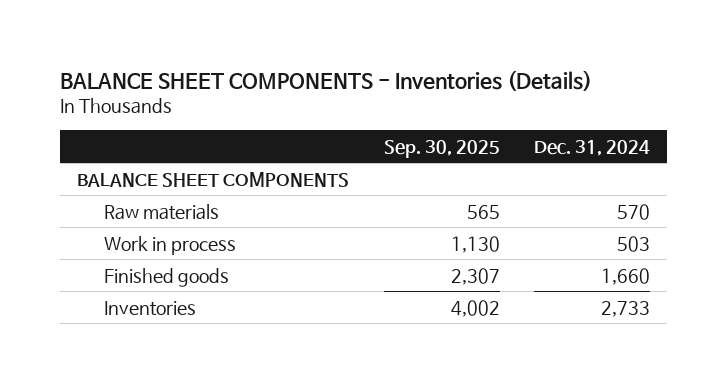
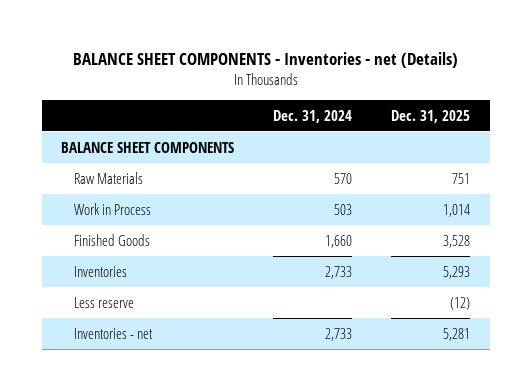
- BALANCE SHEET COMPONENTS - Inventories (Details)
+ BALANCE SHEET COMPONENTS - Inventories - net (Details)
- | Sep. 30, 2025 | Dec. 31, 2024
+ | Dec. 31, 2024 | Dec. 31, 2025
- Raw materials | 565 | 570
- Work in process | 1,130 | 503
- Finished goods | 2,307 | 1,660
+ Raw Materials | 570 | 751
+ Work in Process | 503 | 1,014
+ Finished Goods | 1,660 | 3,528
+ Less reserve | | (12)
+ Inventories - net | 2,733 | 5,281

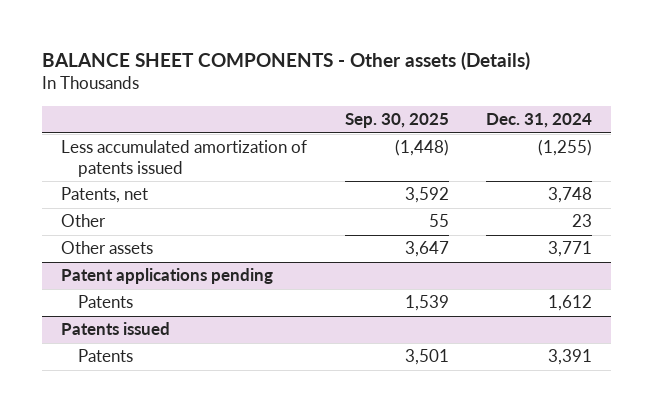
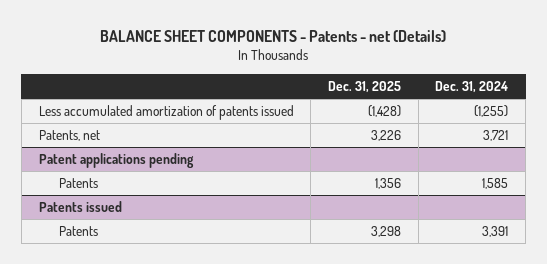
- BALANCE SHEET COMPONENTS - Other assets (Details)
+ BALANCE SHEET COMPONENTS - Patents - net (Details)
- | Sep. 30, 2025 | Dec. 31, 2024
+ | Dec. 31, 2025 | Dec. 31, 2024
- Patents, net | 3,592 | 3,748
- Other | 55 | 23
- Other assets | 3,647 | 3,771
+ Patents, net | 3,226 | 3,721
@ Patent applications pending
- Patents | 1,539 | 1,612
+ Patents | 1,356 | 1,585

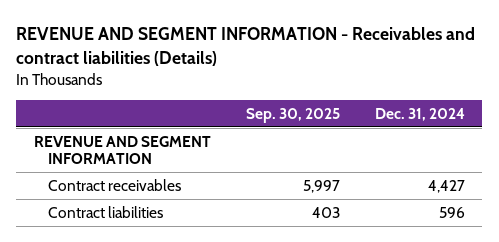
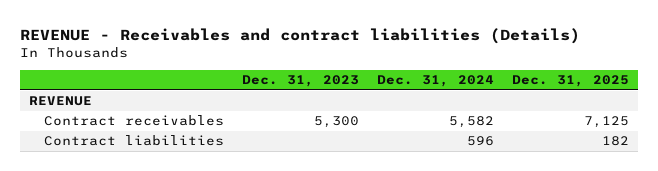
- REVENUE AND SEGMENT INFORMATION - Receivables and contract liabilities (Details)
+ REVENUE - Receivables and contract liabilities (Details)
- | Sep. 30, 2025 | Dec. 31, 2024
+ | Dec. 31, 2023 | Dec. 31, 2024 | Dec. 31, 2025
- REVENUE AND SEGMENT INFORMATION
- Contract receivables | 5,997 | 4,427
+ REVENUE
+ Contract receivables | 5,300 | 5,582 | 7,125

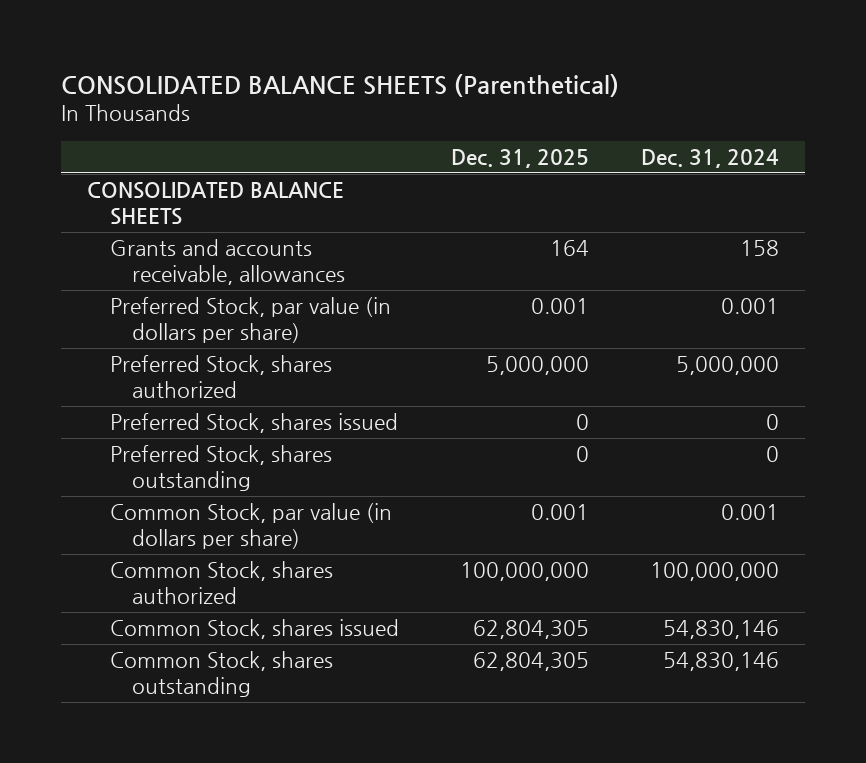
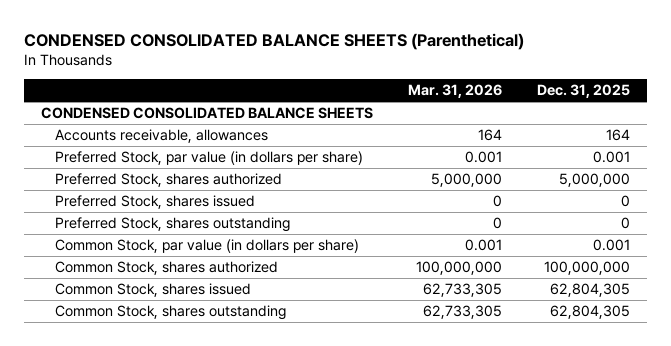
- CONSOLIDATED BALANCE SHEETS (Parenthetical)
+ CONDENSED CONSOLIDATED BALANCE SHEETS (Parenthetical)
- | Dec. 31, 2025 | Dec. 31, 2024
+ | Mar. 31, 2026 | Dec. 31, 2025
- CONSOLIDATED BALANCE SHEETS
- Grants and accounts receivable, allowances | 164 | 158
+ CONDENSED CONSOLIDATED BALANCE SHEETS
+ Accounts receivable, allowances | 164 | 164

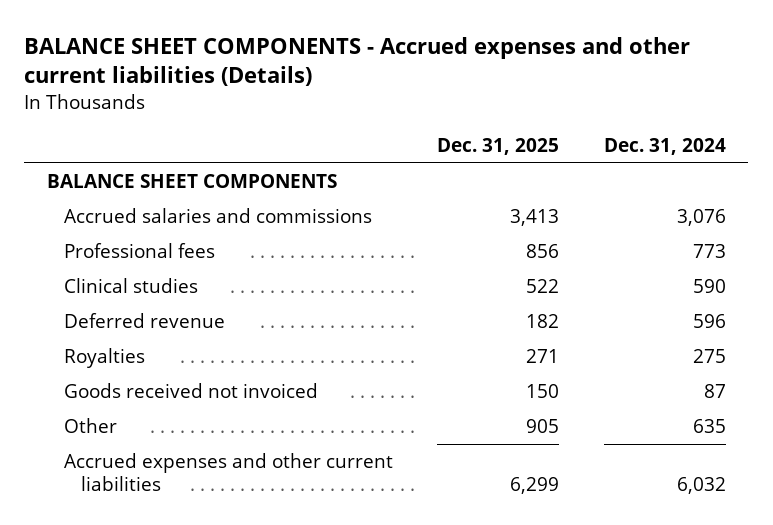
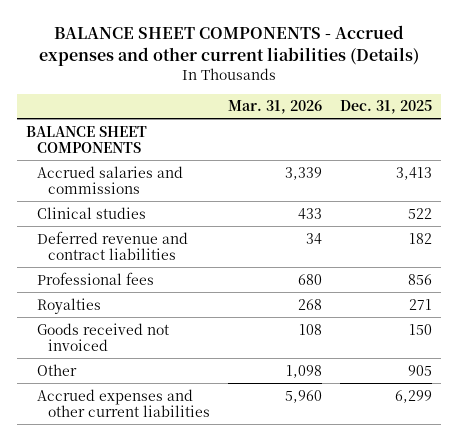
- | Dec. 31, 2025 | Dec. 31, 2024
+ | Mar. 31, 2026 | Dec. 31, 2025
- Deferred revenue | 182 | 596
+ Deferred revenue and contract liabilities | 34 | 182
moved down: Professional fees | 680 | 856

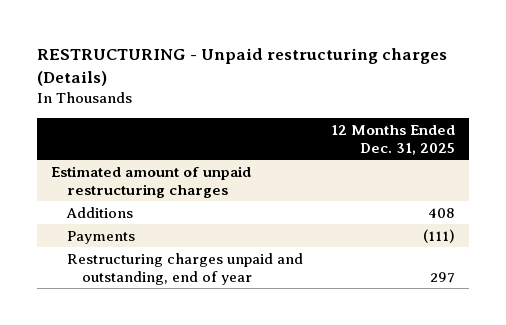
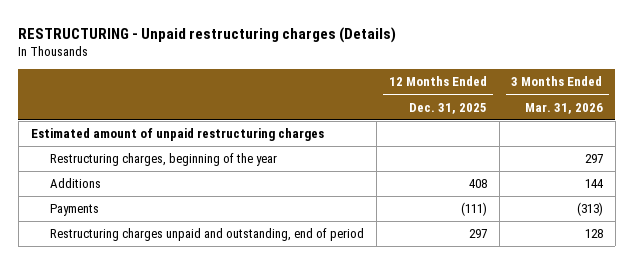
- | 12 Months Ended Dec. 31, 2025
+ | 12 Months Ended Dec. 31, 2025 | 3 Months Ended Mar. 31, 2026
+ Restructuring charges, beginning of the year | | 297
- Restructuring charges unpaid and outstanding, end of year | 297
+ Restructuring charges unpaid and outstanding, end of period | 297 | 128

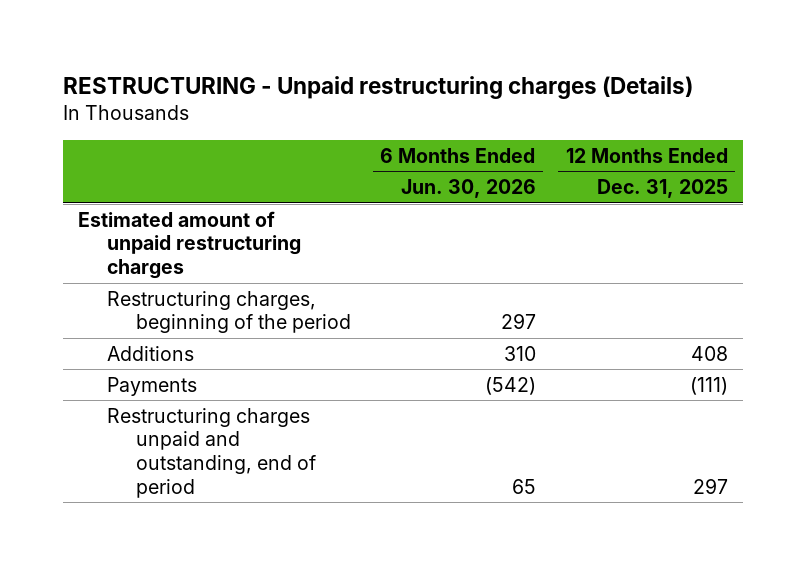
- | 12 Months Ended Dec. 31, 2025 | 3 Months Ended Mar. 31, 2026
+ | 6 Months Ended Jun. 30, 2026 | 12 Months Ended Dec. 31, 2025
- Restructuring charges, beginning of the year | | 297
+ Restructuring charges, beginning of the period | 297 |

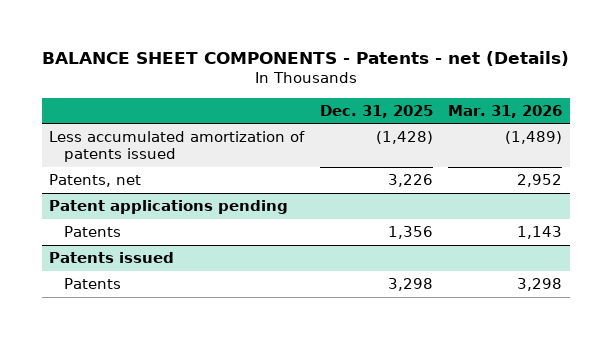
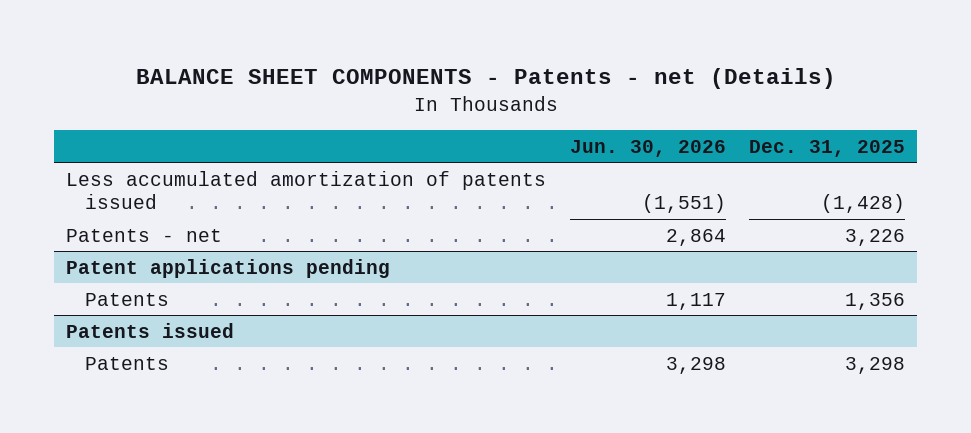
- | Dec. 31, 2025 | Mar. 31, 2026
+ | Jun. 30, 2026 | Dec. 31, 2025
- Patents, net | 3,226 | 2,952
+ Patents - net | 2,864 | 3,226

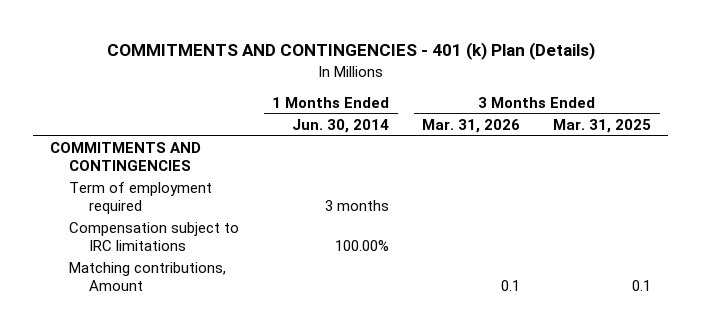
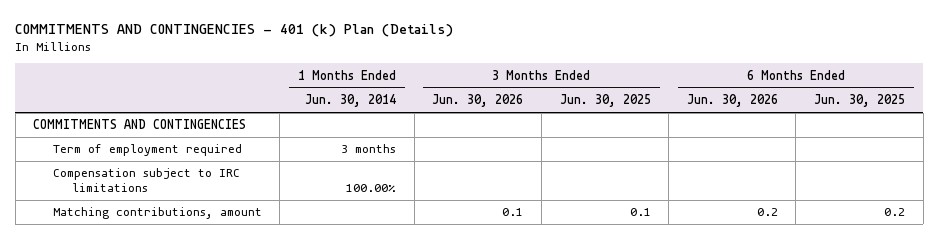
- | 1 Months Ended Jun. 30, 2014 | 3 Months Ended Mar. 31, 2026 | 3 Months Ended Mar. 31, 2025
+ | 1 Months Ended Jun. 30, 2014 | 3 Months Ended Jun. 30, 2026 | 3 Months Ended Jun. 30, 2025 | 6 Months Ended Jun. 30, 2026 | 6 Months Ended Jun. 30, 2025
- Matching contributions, Amount | | 0.1 | 0.1
+ Matching contributions, amount | | 0.1 | 0.1 | 0.2 | 0.2

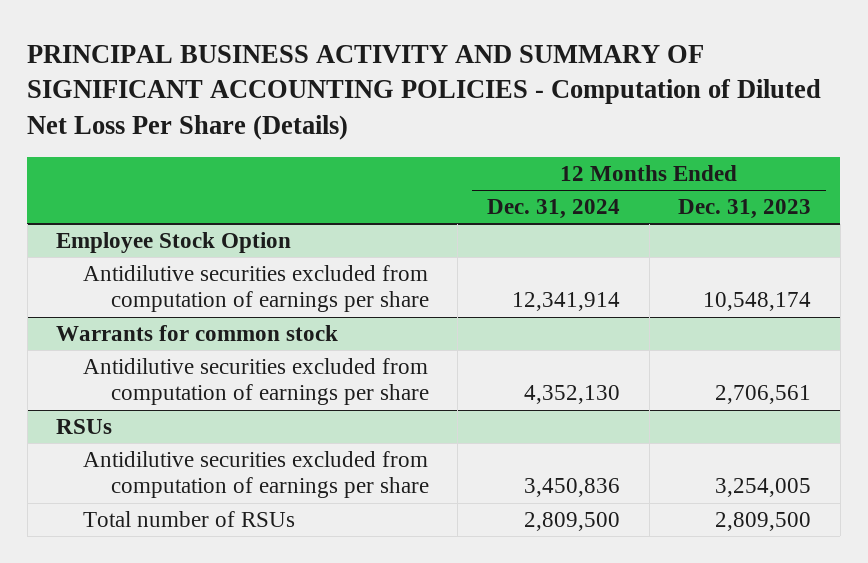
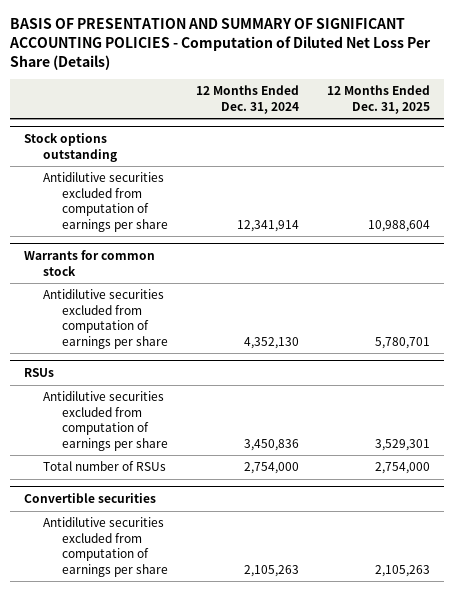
- PRINCIPAL BUSINESS ACTIVITY AND SUMMARY OF SIGNIFICANT ACCOUNTING POLICIES - Computation of Diluted Net Loss Per Share (Details)
+ BASIS OF PRESENTATION AND SUMMARY OF SIGNIFICANT ACCOUNTING POLICIES - Computation of Diluted Net Loss Per Share (Details)
- | 12 Months Ended Dec. 31, 2024 | 12 Months Ended Dec. 31, 2023
+ | 12 Months Ended Dec. 31, 2024 | 12 Months Ended Dec. 31, 2025
- Employee Stock Option
+ Stock options outstanding
@ RSUs
- Total number of RSUs | 2,809,500 | 2,809,500
+ Total number of RSUs | 2,754,000 | 2,754,000
+ Convertible securities
+ Antidilutive securities excluded from computation of earnings per share | 2,105,263 | 2,105,263

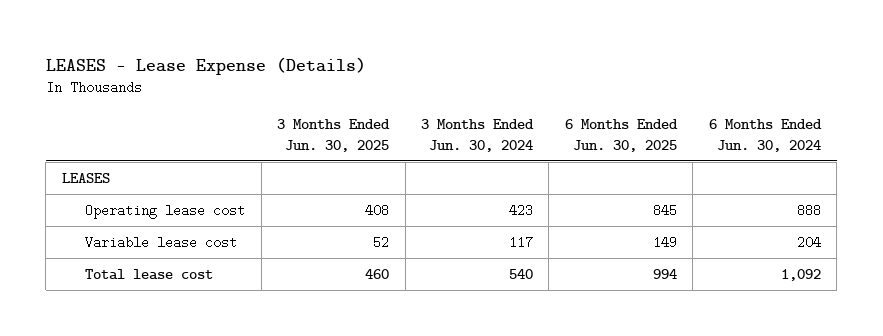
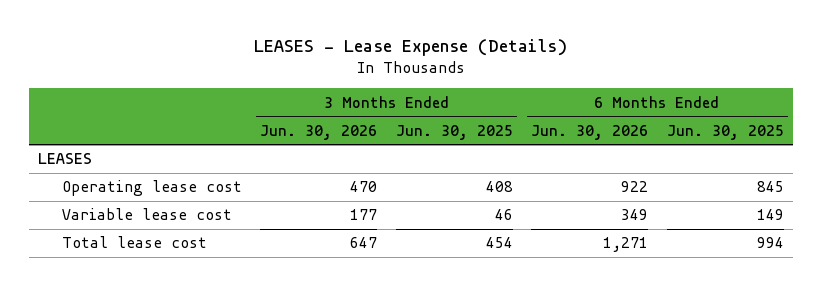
- | 3 Months Ended Jun. 30, 2025 | 3 Months Ended Jun. 30, 2024 | 6 Months Ended Jun. 30, 2025 | 6 Months Ended Jun. 30, 2024
+ | 3 Months Ended Jun. 30, 2026 | 3 Months Ended Jun. 30, 2025 | 6 Months Ended Jun. 30, 2026 | 6 Months Ended Jun. 30, 2025
- Variable lease cost | 52 | 117 | 149 | 204
- Total lease cost | 460 | 540 | 994 | 1,092
+ Variable lease cost | 177 | 46 | 349 | 149
+ Total lease cost | 647 | 454 | 1,271 | 994

